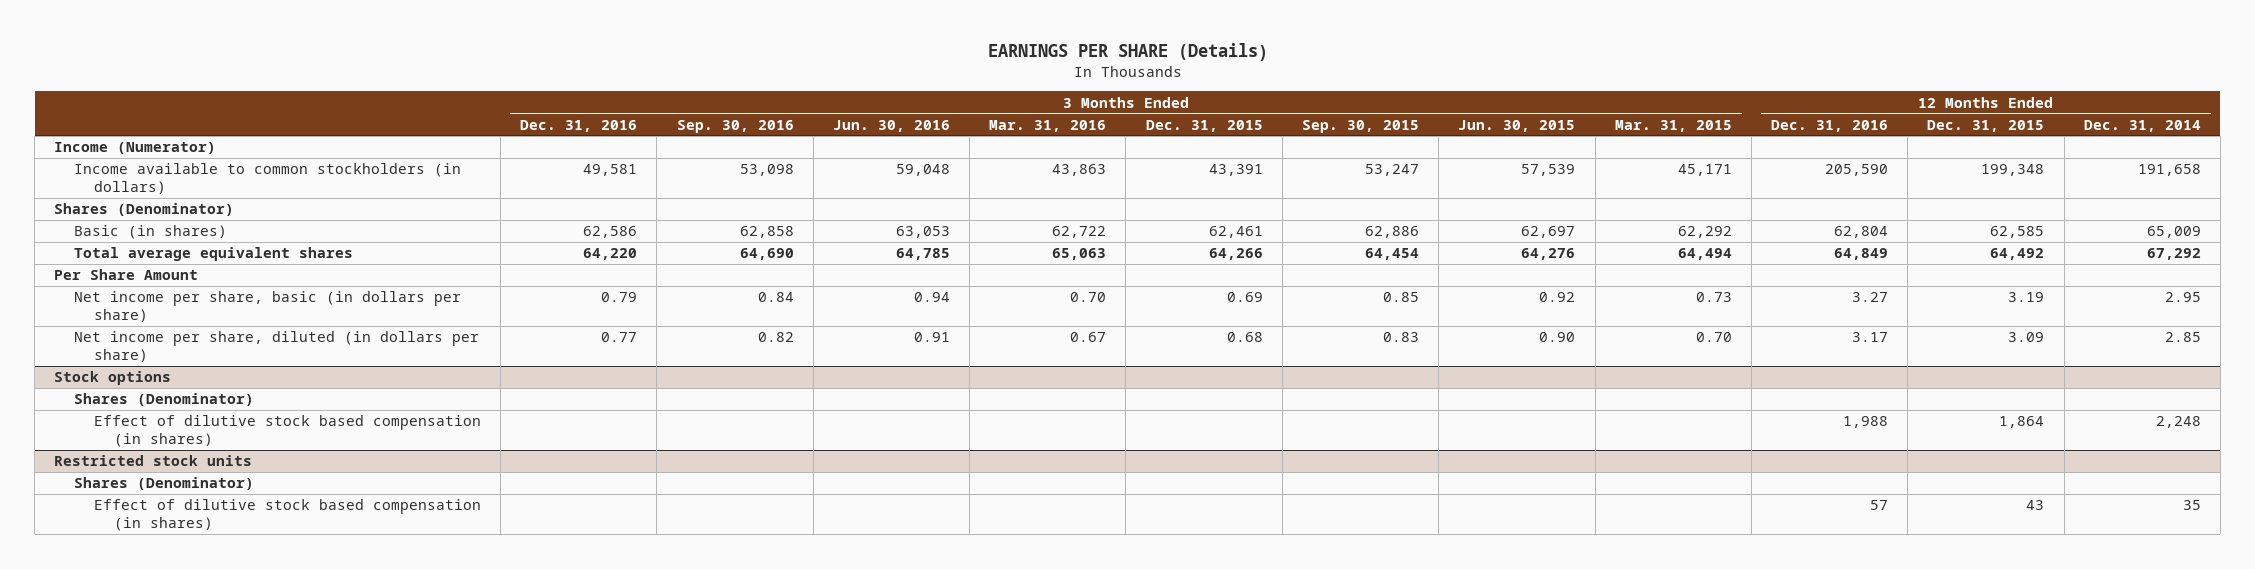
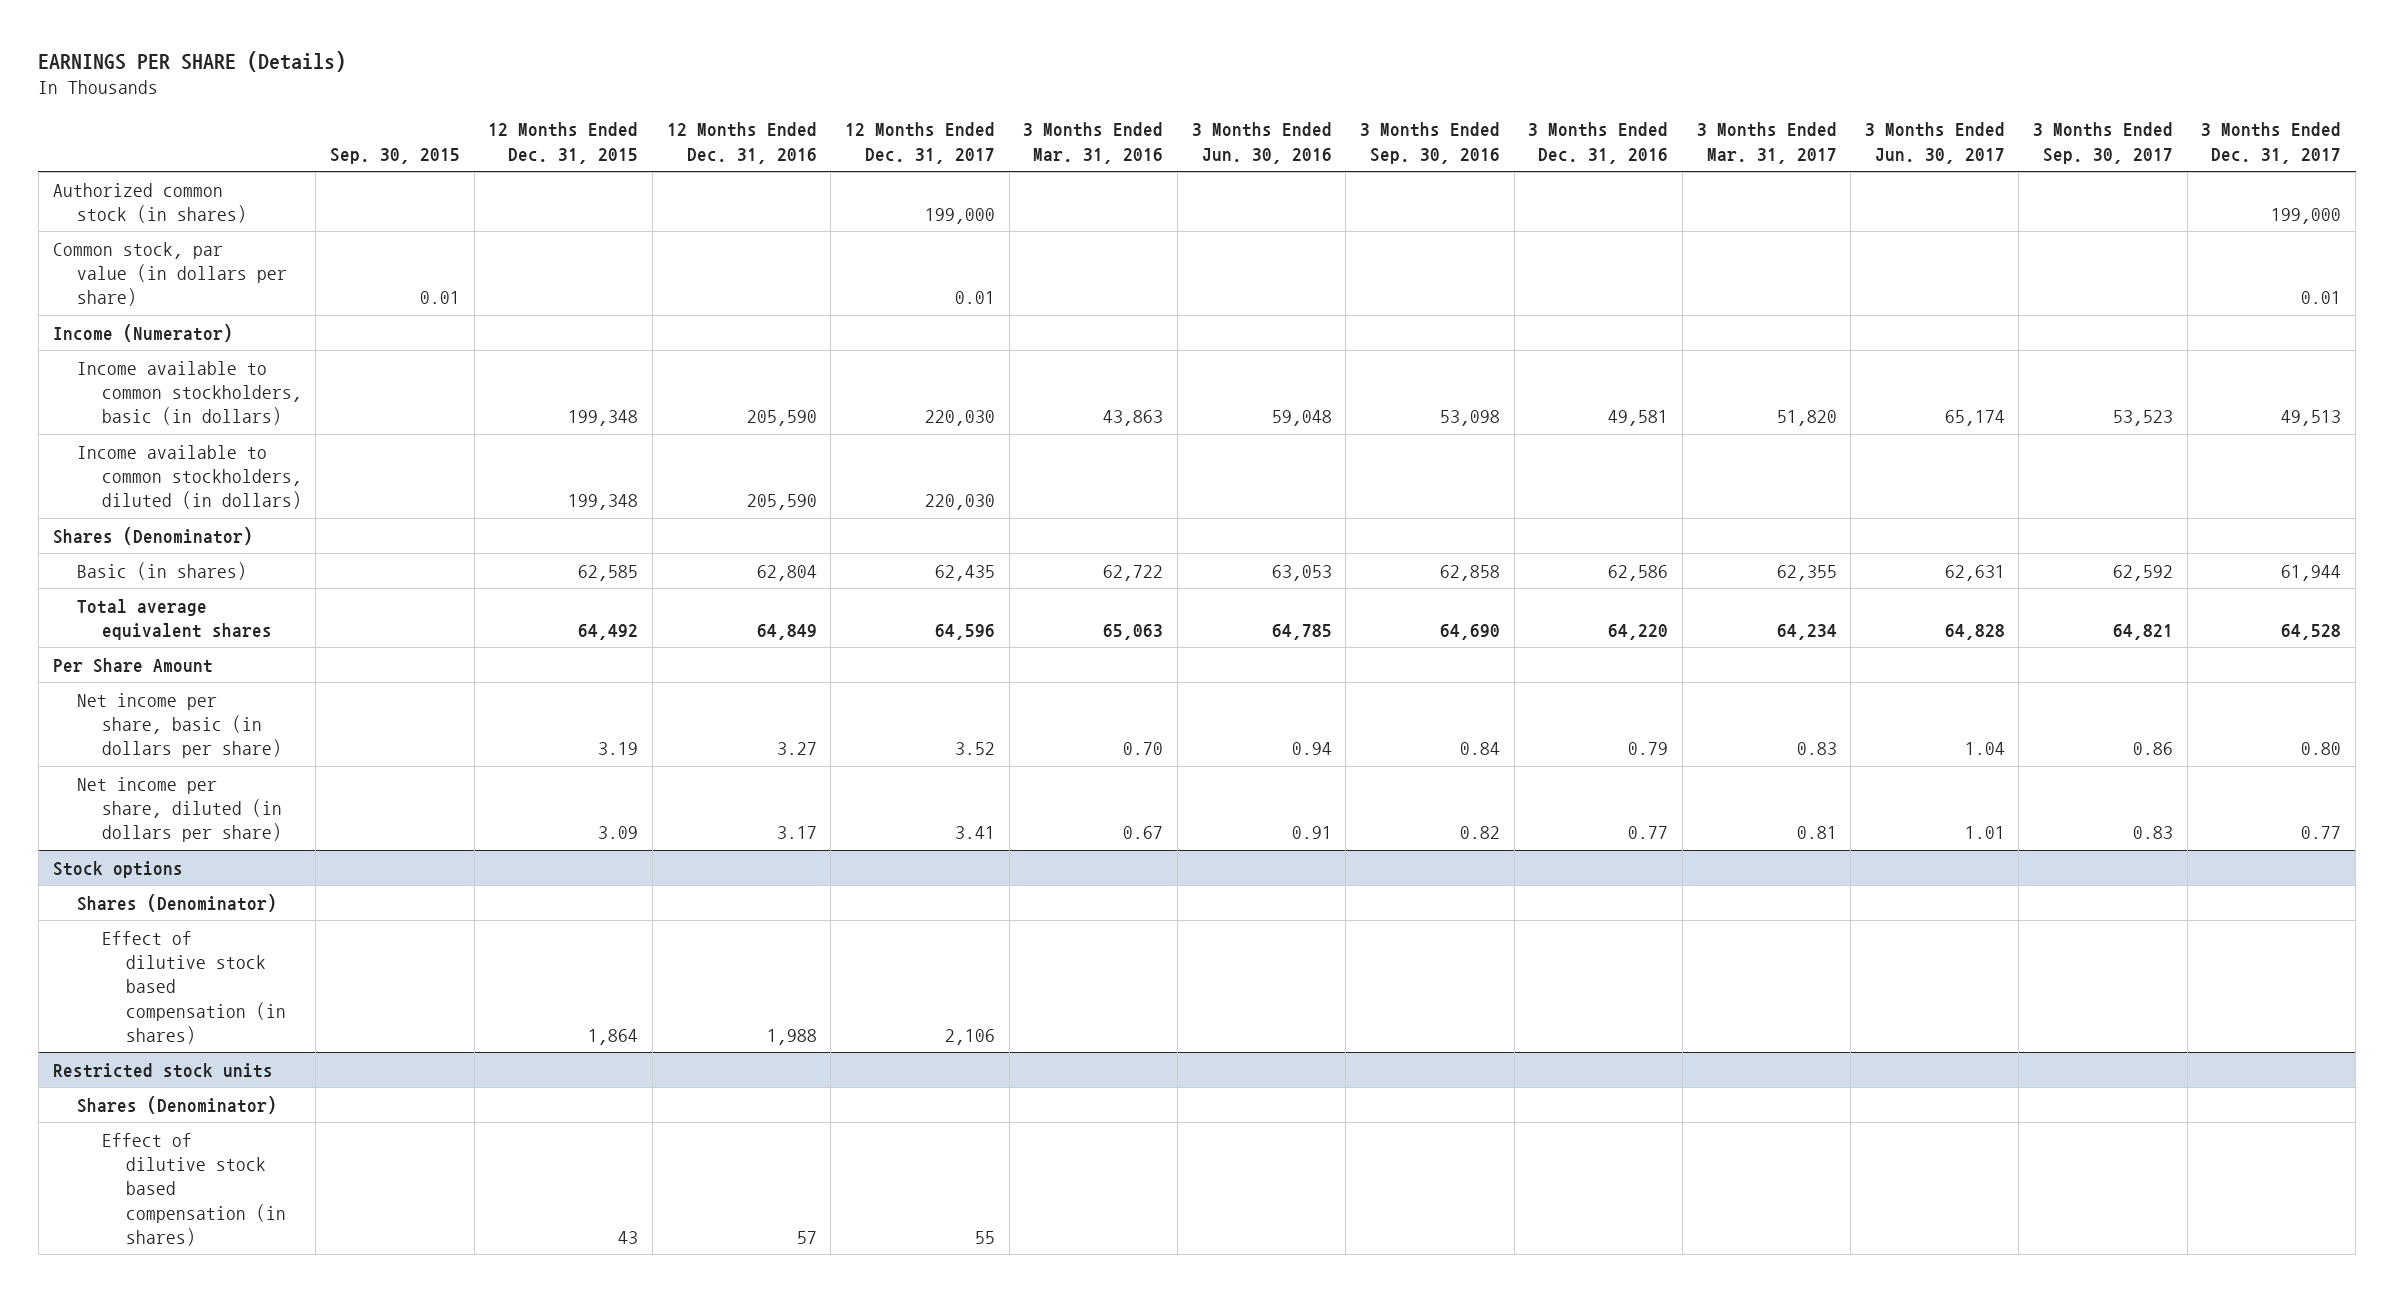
- | 3 Months Ended Dec. 31, 2016 | 3 Months Ended Sep. 30, 2016 | 3 Months Ended Jun. 30, 2016 | 3 Months Ended Mar. 31, 2016 | 3 Months Ended Dec. 31, 2015 | 3 Months Ended Sep. 30, 2015 | 3 Months Ended Jun. 30, 2015 | 3 Months Ended Mar. 31, 2015 | 12 Months Ended Dec. 31, 2016 | 12 Months Ended Dec. 31, 2015 | 12 Months Ended Dec. 31, 2014
+ | Sep. 30, 2015 | 12 Months Ended Dec. 31, 2015 | 12 Months Ended Dec. 31, 2016 | 12 Months Ended Dec. 31, 2017 | 3 Months Ended Mar. 31, 2016 | 3 Months Ended Jun. 30, 2016 | 3 Months Ended Sep. 30, 2016 | 3 Months Ended Dec. 31, 2016 | 3 Months Ended Mar. 31, 2017 | 3 Months Ended Jun. 30, 2017 | 3 Months Ended Sep. 30, 2017 | 3 Months Ended Dec. 31, 2017
+ Authorized common stock (in shares) | | | | 199,000 | | | | | | | | 199,000
+ Common stock, par value (in dollars per share) | 0.01 | | | 0.01 | | | | | | | | 0.01
- Income available to common stockholders (in dollars) | 49,581 | 53,098 | 59,048 | 43,863 | 43,391 | 53,247 | 57,539 | 45,171 | 205,590 | 199,348 | 191,658
+ Income available to common stockholders, basic (in dollars) | | 199,348 | 205,590 | 220,030 | 43,863 | 59,048 | 53,098 | 49,581 | 51,820 | 65,174 | 53,523 | 49,513
+ Income available to common stockholders, diluted (in dollars) | | 199,348 | 205,590 | 220,030 | | | | | | | |

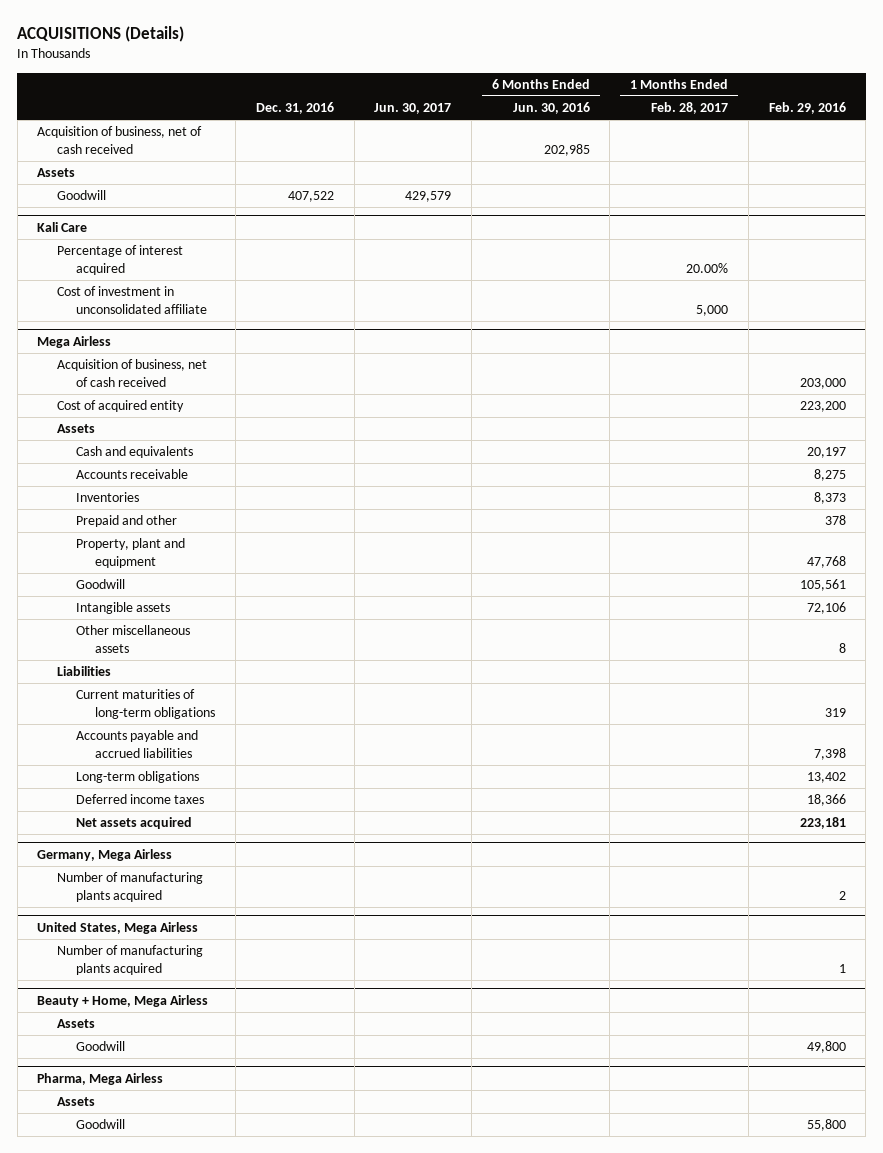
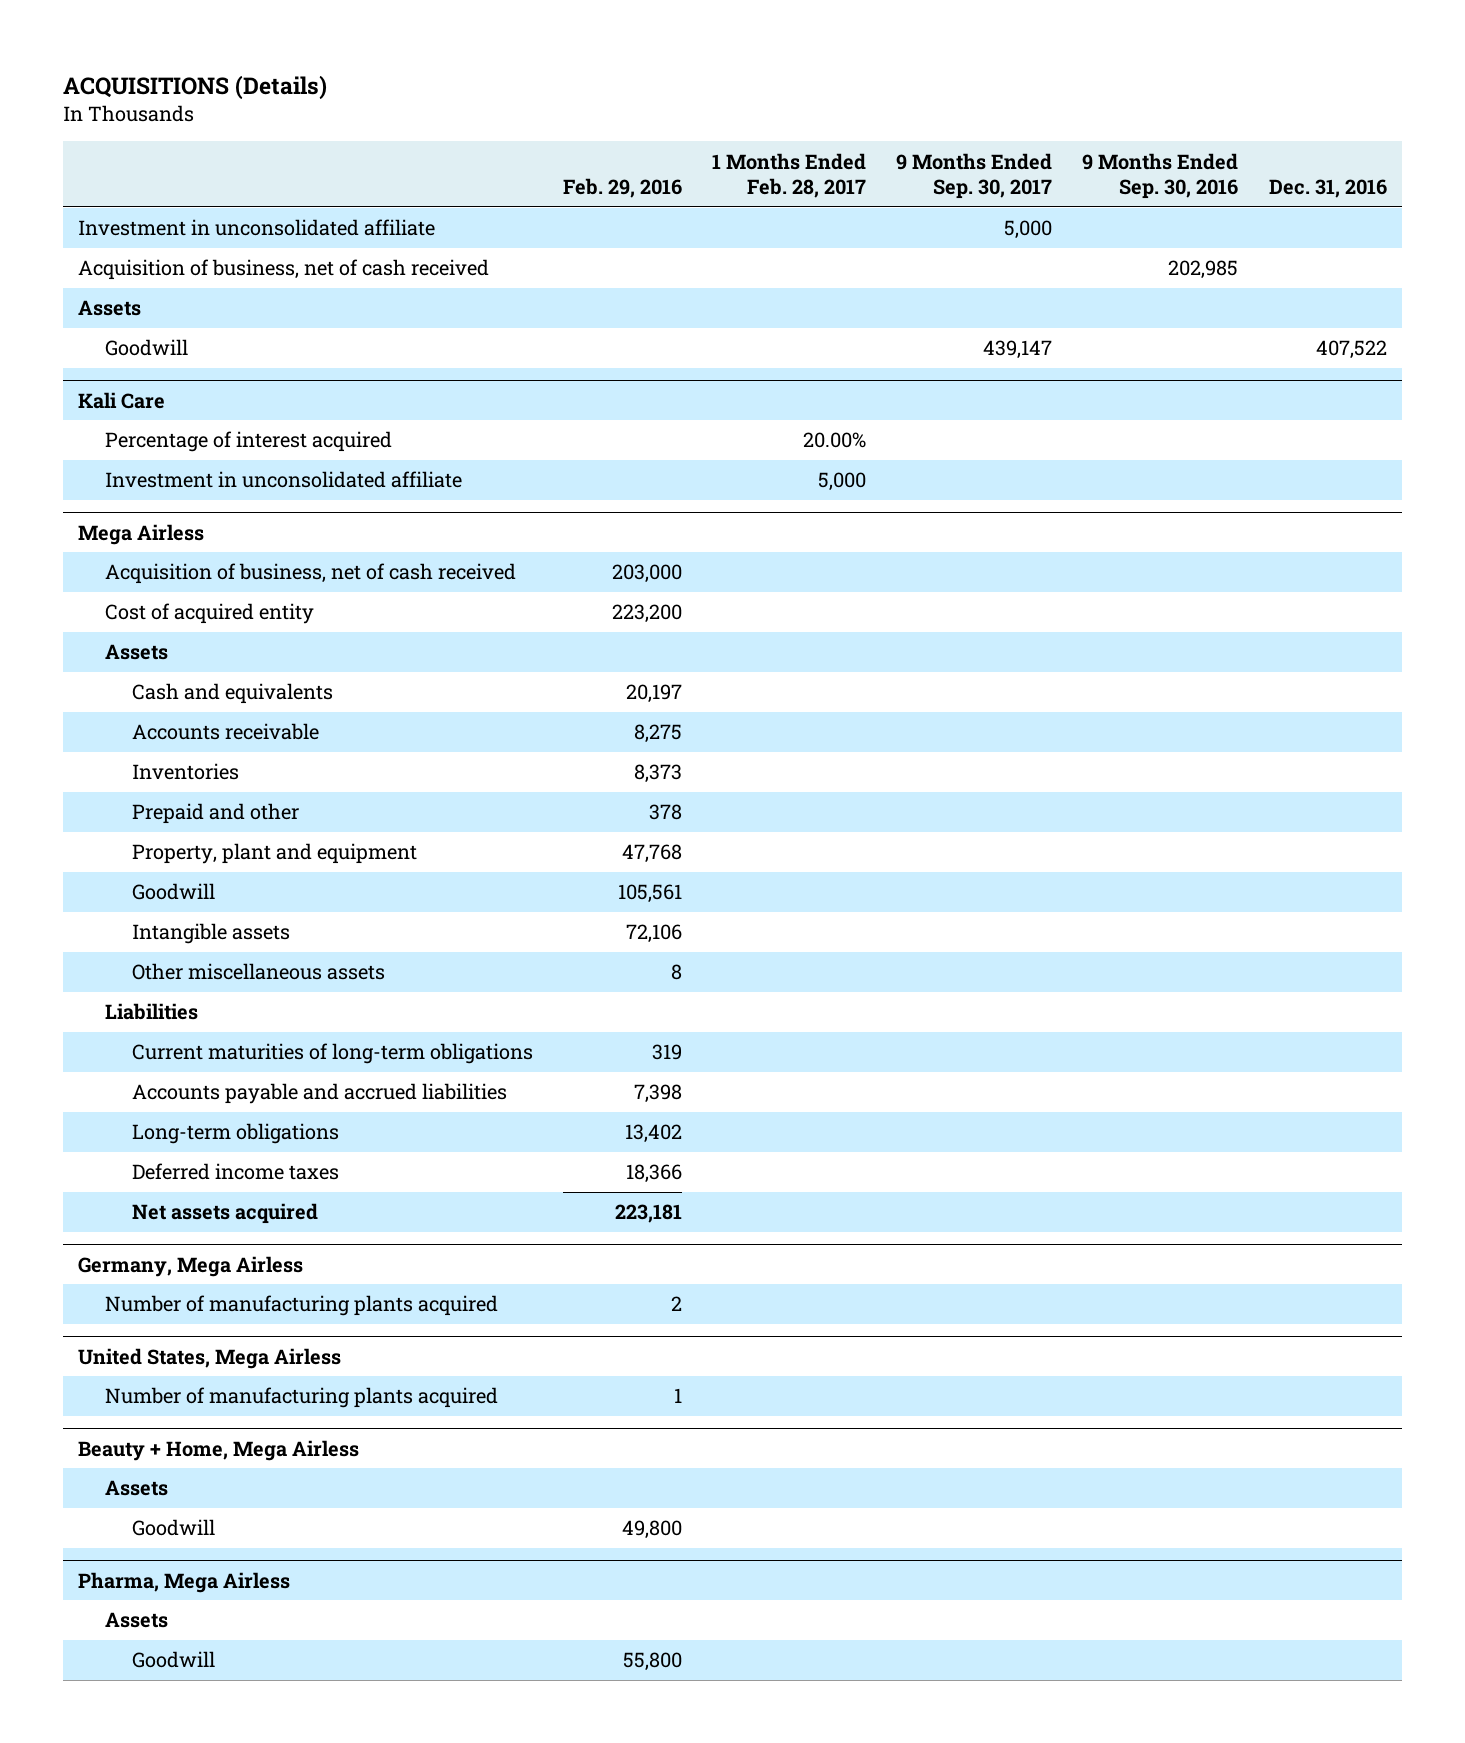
- | Dec. 31, 2016 | Jun. 30, 2017 | 6 Months Ended Jun. 30, 2016 | 1 Months Ended Feb. 28, 2017 | Feb. 29, 2016
+ | Feb. 29, 2016 | 1 Months Ended Feb. 28, 2017 | 9 Months Ended Sep. 30, 2017 | 9 Months Ended Sep. 30, 2016 | Dec. 31, 2016
+ Investment in unconsolidated affiliate | | | 5,000 | |
@ Kali Care
- Cost of investment in unconsolidated affiliate | | | | 5,000 |
+ Investment in unconsolidated affiliate | | 5,000 | | |

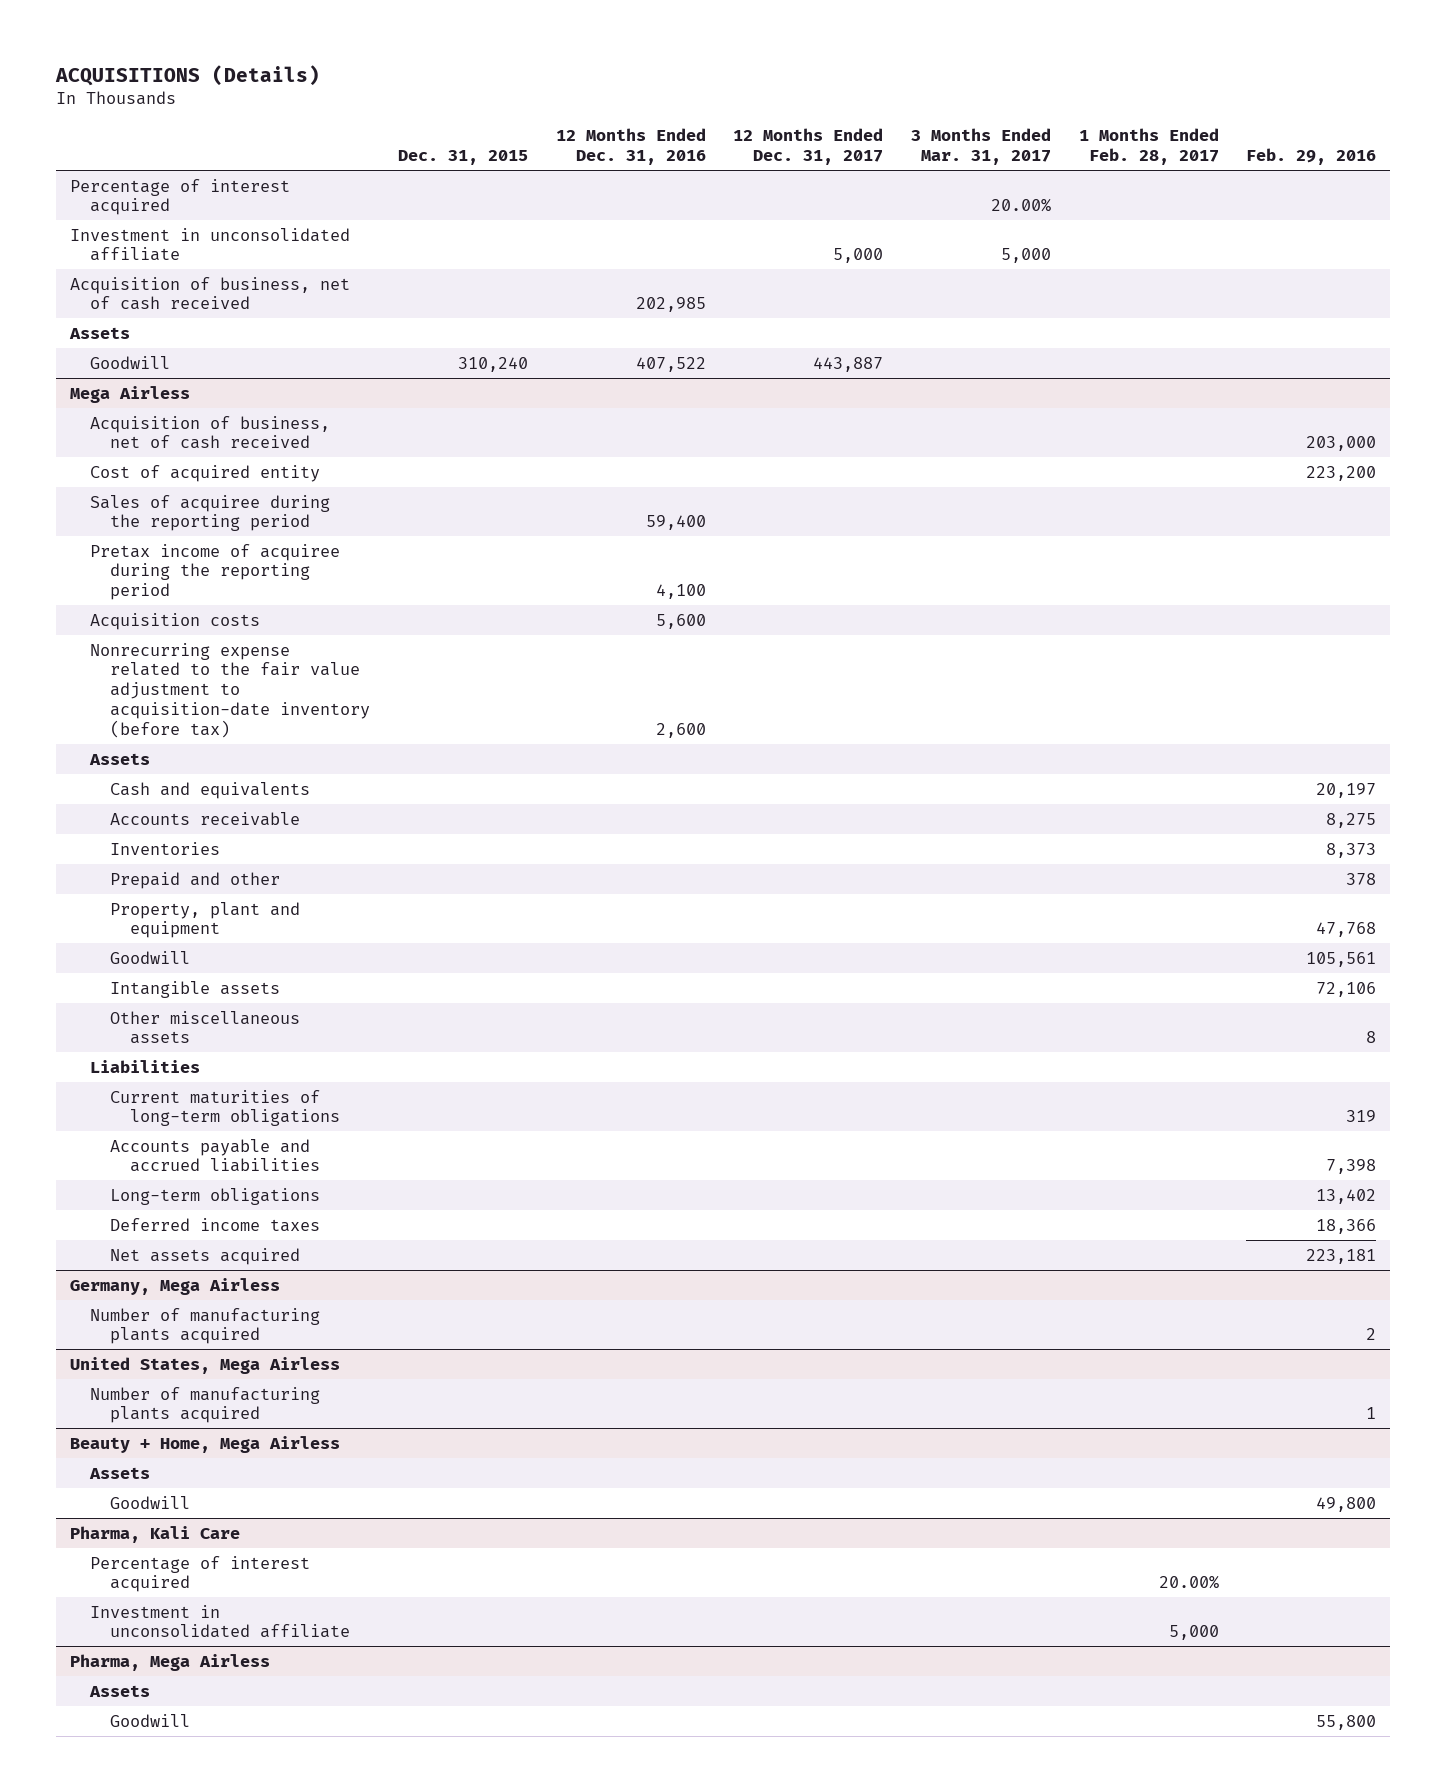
- | Feb. 29, 2016 | 1 Months Ended Feb. 28, 2017 | 9 Months Ended Sep. 30, 2017 | 9 Months Ended Sep. 30, 2016 | Dec. 31, 2016
+ | Dec. 31, 2015 | 12 Months Ended Dec. 31, 2016 | 12 Months Ended Dec. 31, 2017 | 3 Months Ended Mar. 31, 2017 | 1 Months Ended Feb. 28, 2017 | Feb. 29, 2016
+ Percentage of interest acquired | | | | 20.00% | |
- Kali Care
- Percentage of interest acquired | | 20.00% | | |
- Investment in unconsolidated affiliate | | 5,000 | | |
@ Mega Airless
+ Sales of acquiree during the reporting period | | 59,400 | | | |
+ Pretax income of acquiree during the reporting period | | 4,100 | | | |
+ Acquisition costs | | 5,600 | | | |
+ Nonrecurring expense related to the fair value adjustment to acquisition-date inventory (before tax) | | 2,600 | | | |
+ Pharma, Kali Care
+ Percentage of interest acquired | | | | | 20.00% |
+ Investment in unconsolidated affiliate | | | | | 5,000 |

